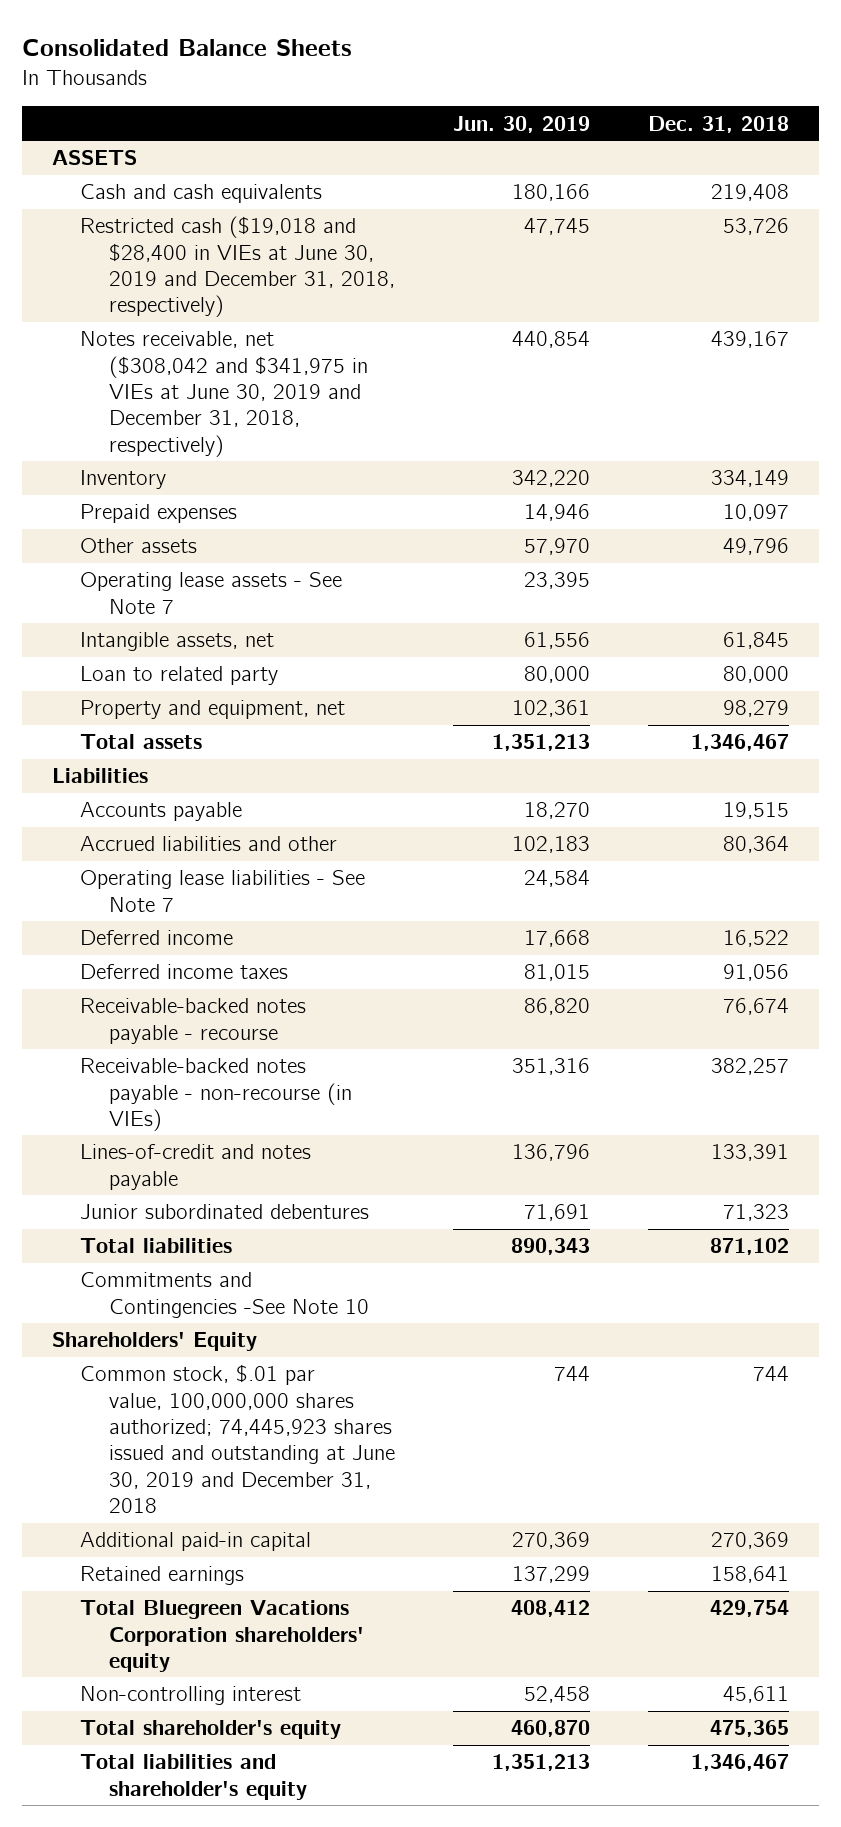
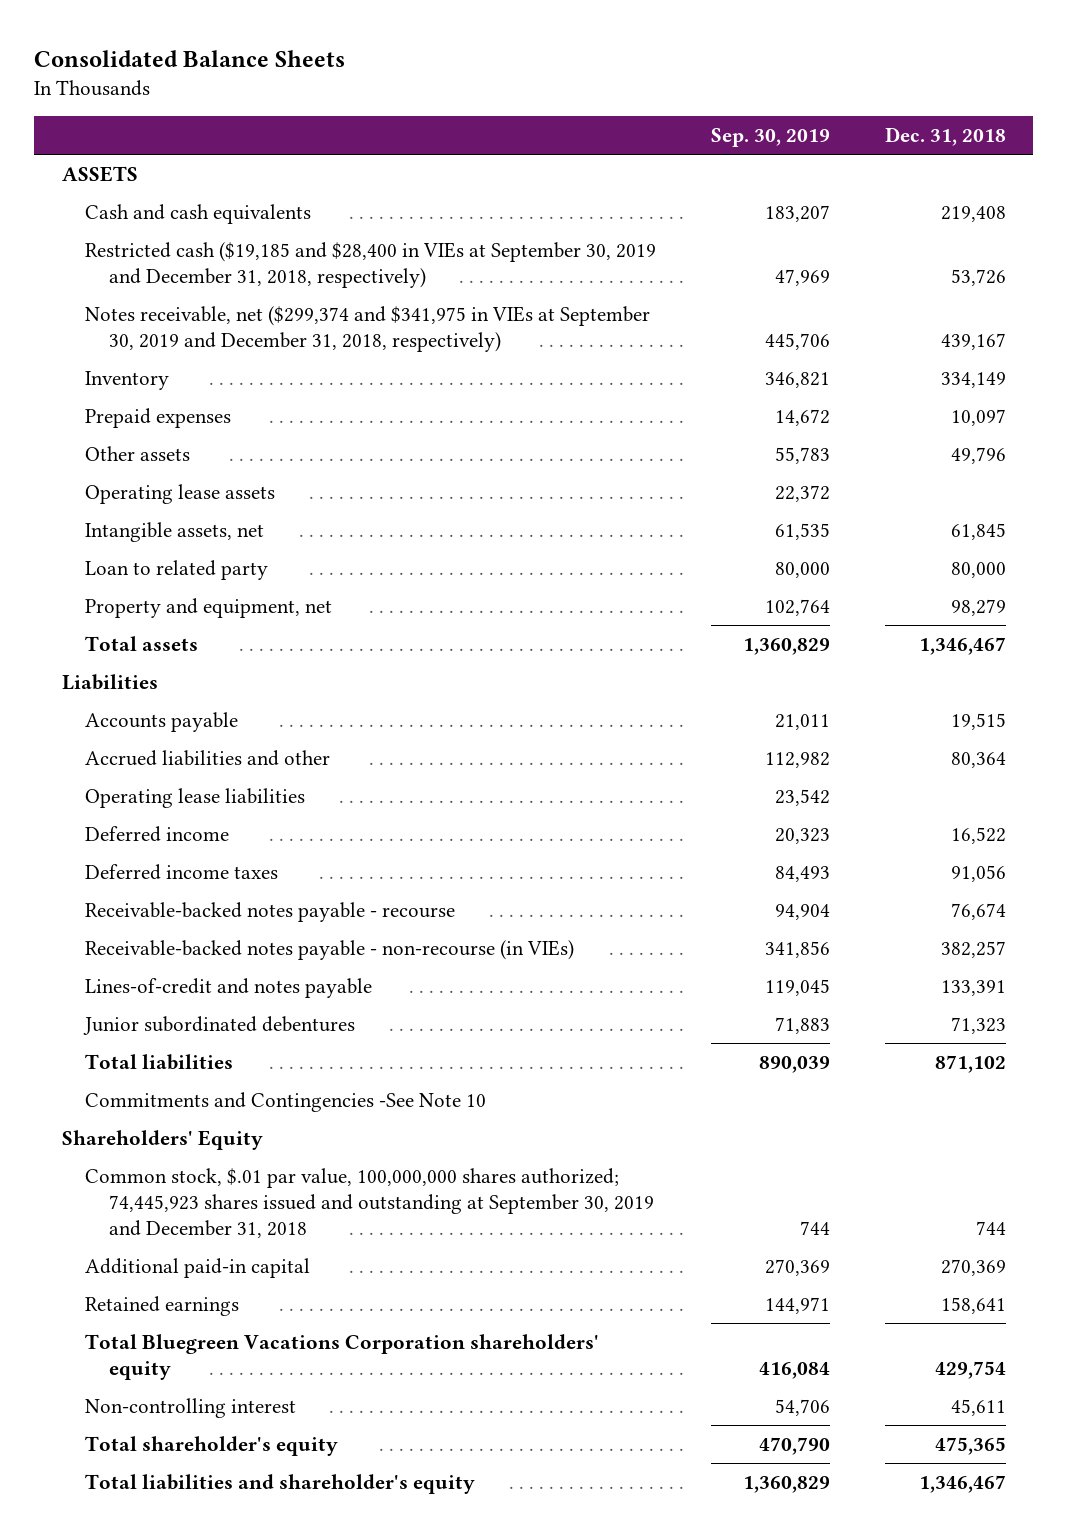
- | Jun. 30, 2019 | Dec. 31, 2018
+ | Sep. 30, 2019 | Dec. 31, 2018
- Restricted cash ($19,018 and $28,400 in VIEs at June 30, 2019 and December 31, 2018, respectively) | 47,745 | 53,726
- Notes receivable, net ($308,042 and $341,975 in VIEs at June 30, 2019 and December 31, 2018, respectively) | 440,854 | 439,167
+ Restricted cash ($19,185 and $28,400 in VIEs at September 30, 2019 and December 31, 2018, respectively) | 47,969 | 53,726
+ Notes receivable, net ($299,374 and $341,975 in VIEs at September 30, 2019 and December 31, 2018, respectively) | 445,706 | 439,167
- Operating lease assets - See Note 7 | 23,395 |
+ Operating lease assets | 22,372 |
- Operating lease liabilities - See Note 7 | 24,584 |
+ Operating lease liabilities | 23,542 |
- Common stock, $.01 par value, 100,000,000 shares authorized; 74,445,923 shares issued and outstanding at June 30, 2019 and December 31, 2018 | 744 | 744
+ Common stock, $.01 par value, 100,000,000 shares authorized; 74,445,923 shares issued and outstanding at September 30, 2019 and December 31, 2018 | 744 | 744

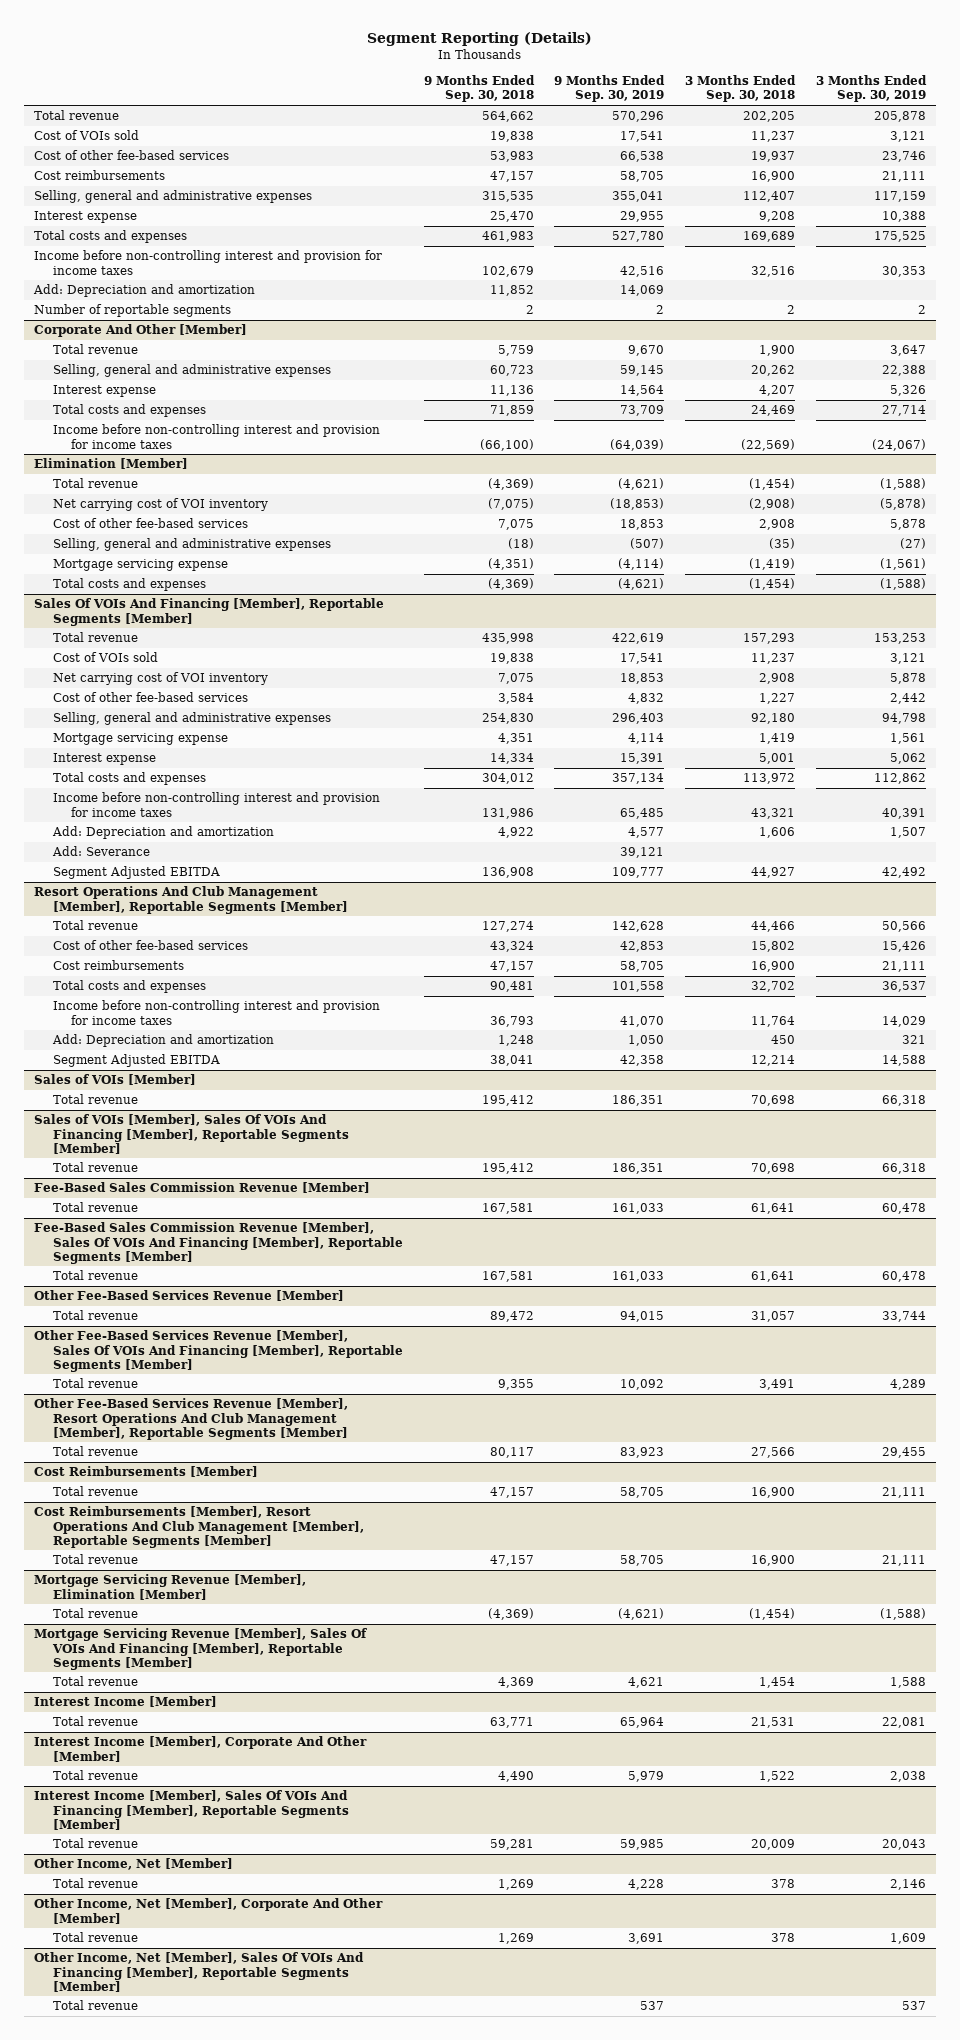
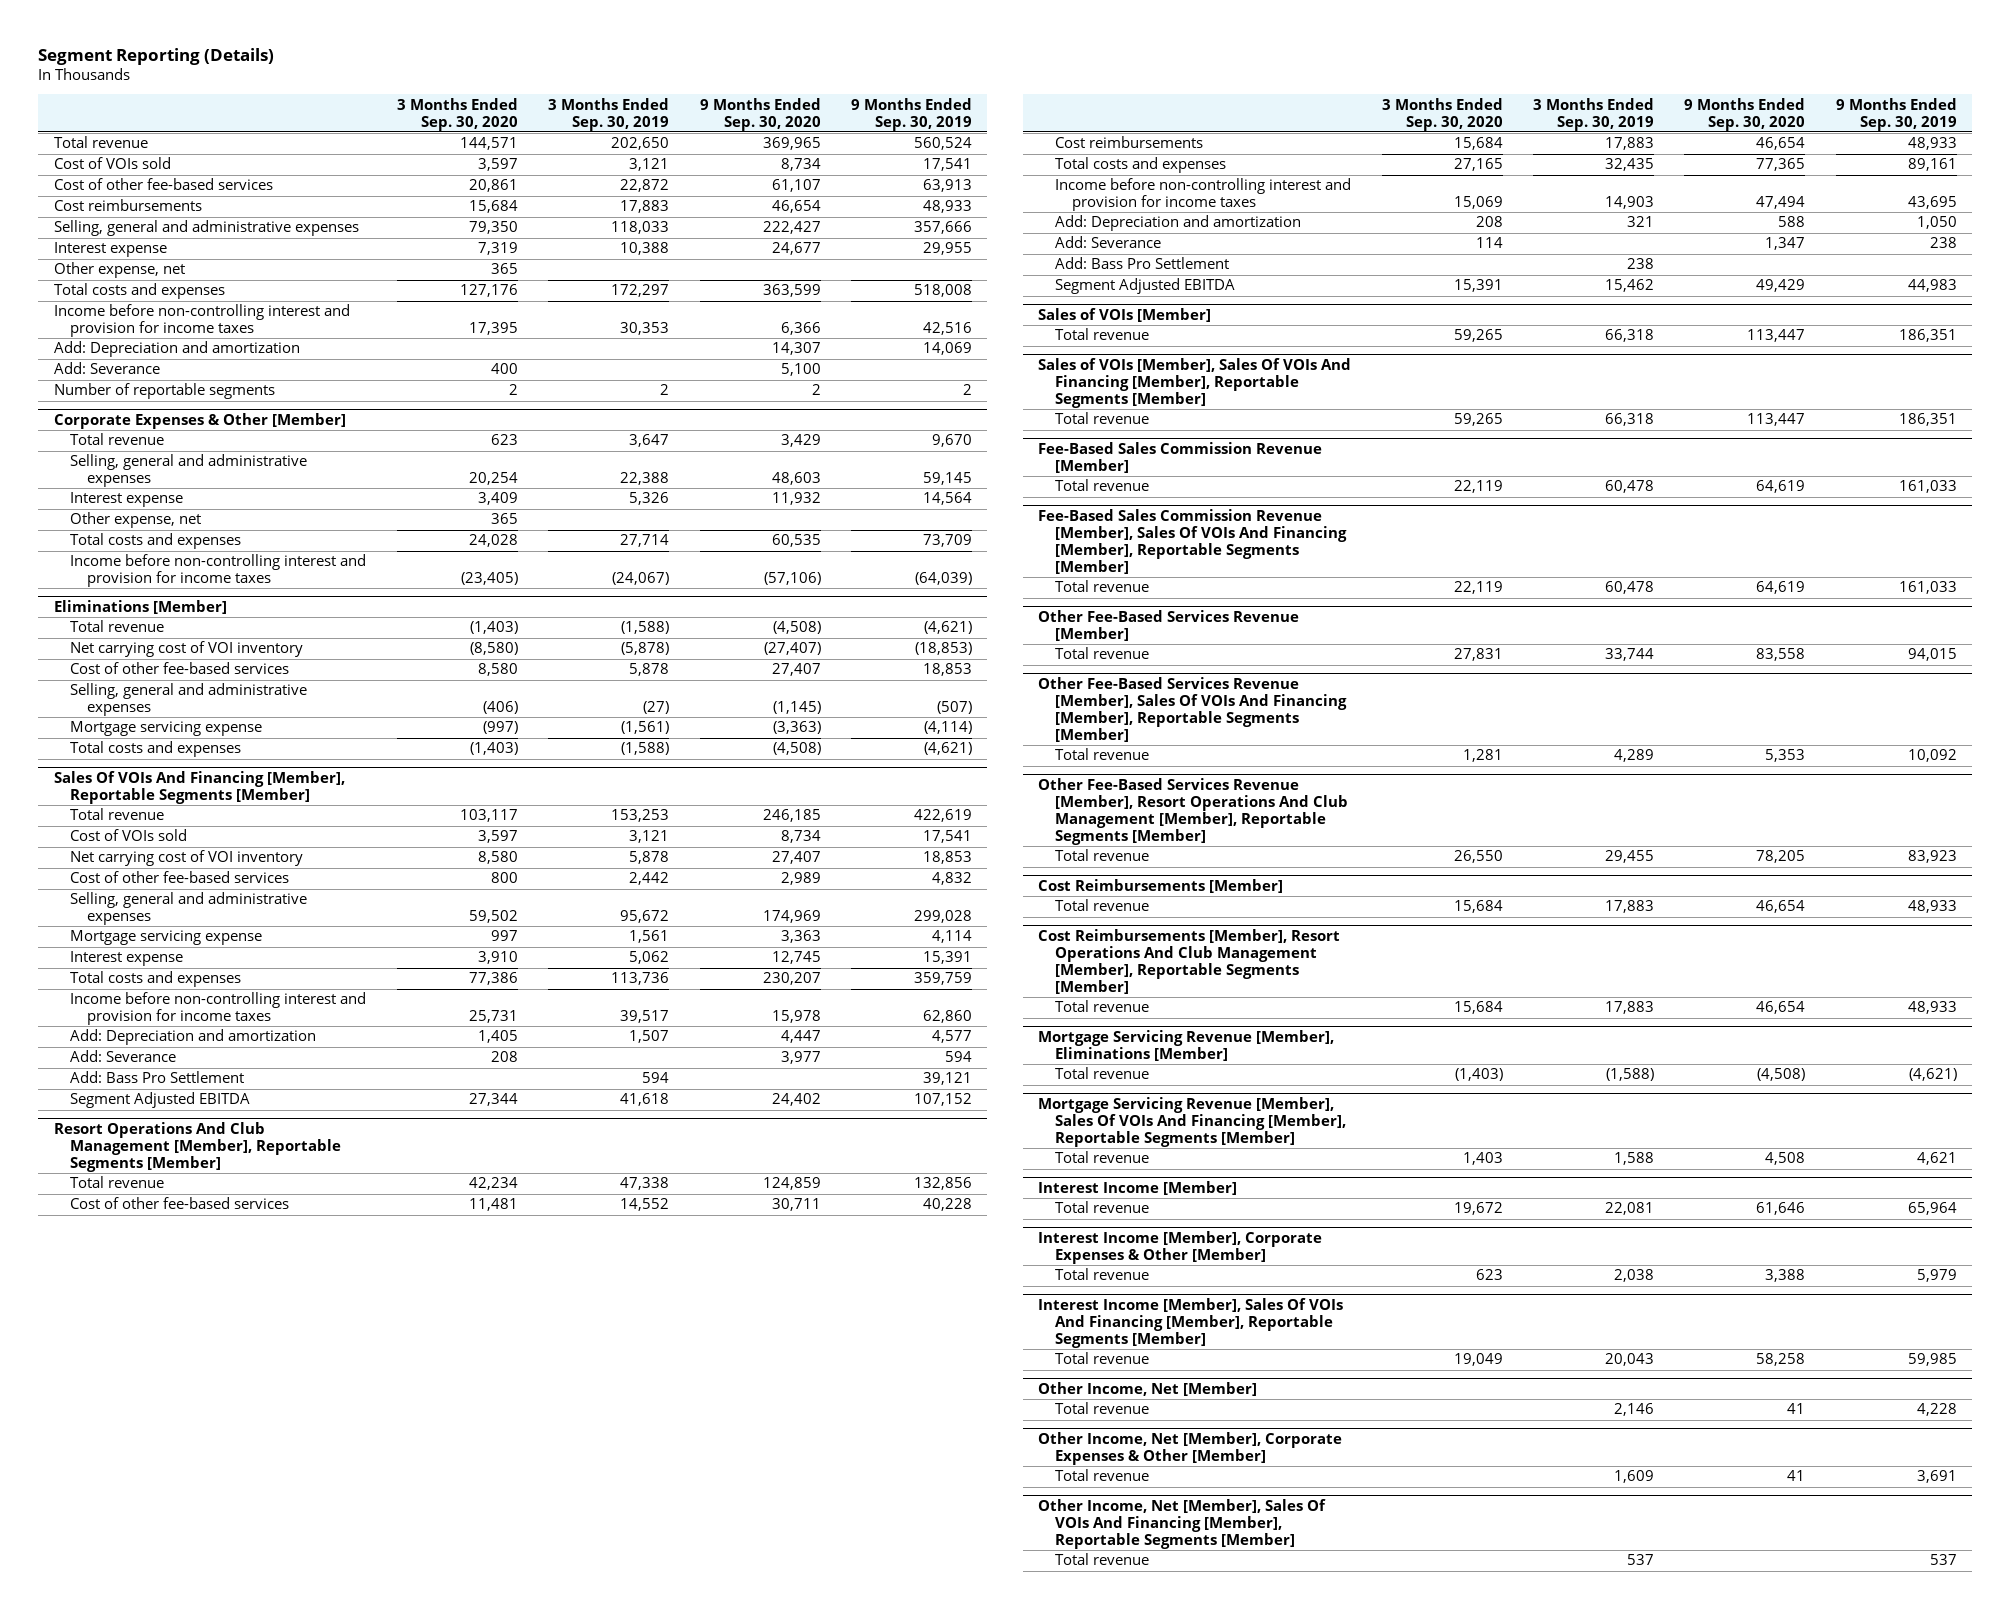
- | 9 Months Ended Sep. 30, 2018 | 9 Months Ended Sep. 30, 2019 | 3 Months Ended Sep. 30, 2018 | 3 Months Ended Sep. 30, 2019
+ | 3 Months Ended Sep. 30, 2020 | 3 Months Ended Sep. 30, 2019 | 9 Months Ended Sep. 30, 2020 | 9 Months Ended Sep. 30, 2019
- Total revenue | 564,662 | 570,296 | 202,205 | 205,878
+ Total revenue | 144,571 | 202,650 | 369,965 | 560,524
- Cost of other fee-based services | 53,983 | 66,538 | 19,937 | 23,746
- Cost reimbursements | 47,157 | 58,705 | 16,900 | 21,111
- Selling, general and administrative expenses | 315,535 | 355,041 | 112,407 | 117,159
+ Cost of other fee-based services | 20,861 | 22,872 | 61,107 | 63,913
+ Cost reimbursements | 15,684 | 17,883 | 46,654 | 48,933
+ Selling, general and administrative expenses | 79,350 | 118,033 | 222,427 | 357,666
- Total costs and expenses | 461,983 | 527,780 | 169,689 | 175,525
+ Other expense, net | 365 | | |
+ Total costs and expenses | 127,176 | 172,297 | 363,599 | 518,008
+ Add: Severance | 400 | | 5,100 |
- Corporate And Other [Member]
+ Corporate Expenses & Other [Member]
+ Other expense, net | 365 | | |
- Elimination [Member]
+ Eliminations [Member]
@ Sales Of VOIs And Financing [Member], Reportable Segments [Member]
- Selling, general and administrative expenses | 254,830 | 296,403 | 92,180 | 94,798
+ Selling, general and administrative expenses | 59,502 | 95,672 | 174,969 | 299,028
- Total costs and expenses | 304,012 | 357,134 | 113,972 | 112,862
- Income before non-controlling interest and provision for income taxes | 131,986 | 65,485 | 43,321 | 40,391
+ Total costs and expenses | 77,386 | 113,736 | 230,207 | 359,759
+ Income before non-controlling interest and provision for income taxes | 25,731 | 39,517 | 15,978 | 62,860
- Add: Severance | | 39,121 | |
- Segment Adjusted EBITDA | 136,908 | 109,777 | 44,927 | 42,492
+ Add: Severance | 208 | | 3,977 | 594
+ Add: Bass Pro Settlement | | 594 | | 39,121
+ Segment Adjusted EBITDA | 27,344 | 41,618 | 24,402 | 107,152
@ Resort Operations And Club Management [Member], Reportable Segments [Member]
- Total revenue | 127,274 | 142,628 | 44,466 | 50,566
- Cost of other fee-based services | 43,324 | 42,853 | 15,802 | 15,426
- Cost reimbursements | 47,157 | 58,705 | 16,900 | 21,111
- Total costs and expenses | 90,481 | 101,558 | 32,702 | 36,537
- Income before non-controlling interest and provision for income taxes | 36,793 | 41,070 | 11,764 | 14,029
+ Total revenue | 42,234 | 47,338 | 124,859 | 132,856
+ Cost of other fee-based services | 11,481 | 14,552 | 30,711 | 40,228
+ Cost reimbursements | 15,684 | 17,883 | 46,654 | 48,933
+ Total costs and expenses | 27,165 | 32,435 | 77,365 | 89,161
+ Income before non-controlling interest and provision for income taxes | 15,069 | 14,903 | 47,494 | 43,695
- Segment Adjusted EBITDA | 38,041 | 42,358 | 12,214 | 14,588
+ Add: Severance | 114 | | 1,347 | 238
+ Add: Bass Pro Settlement | | 238 | |
+ Segment Adjusted EBITDA | 15,391 | 15,462 | 49,429 | 44,983
@ Cost Reimbursements [Member]
- Total revenue | 47,157 | 58,705 | 16,900 | 21,111
+ Total revenue | 15,684 | 17,883 | 46,654 | 48,933
@ Cost Reimbursements [Member], Resort Operations And Club Management [Member], Reportable Segments [Member]
- Total revenue | 47,157 | 58,705 | 16,900 | 21,111
- Mortgage Servicing Revenue [Member], Elimination [Member]
@ Cost Reimbursements [Member], Resort Operations And Club Management [Member], Reportable Segments [Member]
+ Total revenue | 15,684 | 17,883 | 46,654 | 48,933
+ Mortgage Servicing Revenue [Member], Eliminations [Member]
- Interest Income [Member], Corporate And Other [Member]
+ Interest Income [Member], Corporate Expenses & Other [Member]
- Other Income, Net [Member], Corporate And Other [Member]
+ Other Income, Net [Member], Corporate Expenses & Other [Member]

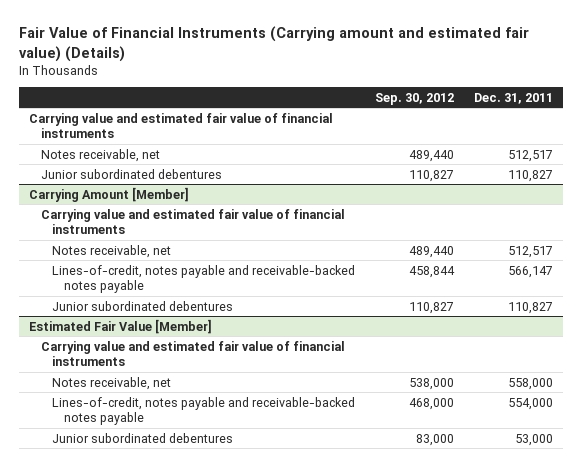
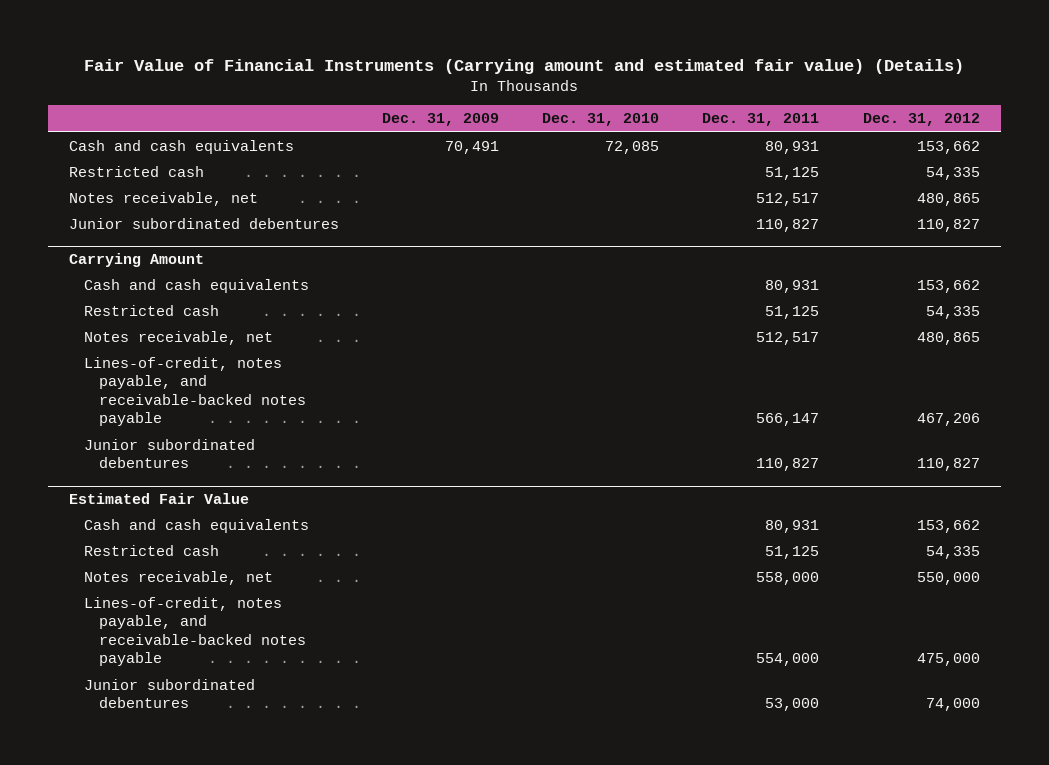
- | Sep. 30, 2012 | Dec. 31, 2011
+ | Dec. 31, 2009 | Dec. 31, 2010 | Dec. 31, 2011 | Dec. 31, 2012
- Carrying value and estimated fair value of financial instruments
+ Cash and cash equivalents | 70,491 | 72,085 | 80,931 | 153,662
+ Restricted cash | | | 51,125 | 54,335
- Carrying Amount [Member]
- Carrying value and estimated fair value of financial instruments
+ Carrying Amount
+ Cash and cash equivalents | | | 80,931 | 153,662
+ Restricted cash | | | 51,125 | 54,335
- Lines-of-credit, notes payable and receivable-backed notes payable | 458,844 | 566,147
+ Lines-of-credit, notes payable, and receivable-backed notes payable | | | 566,147 | 467,206
- Estimated Fair Value [Member]
- Carrying value and estimated fair value of financial instruments
+ Estimated Fair Value
+ Cash and cash equivalents | | | 80,931 | 153,662
+ Restricted cash | | | 51,125 | 54,335
- Lines-of-credit, notes payable and receivable-backed notes payable | 468,000 | 554,000
+ Lines-of-credit, notes payable, and receivable-backed notes payable | | | 554,000 | 475,000

